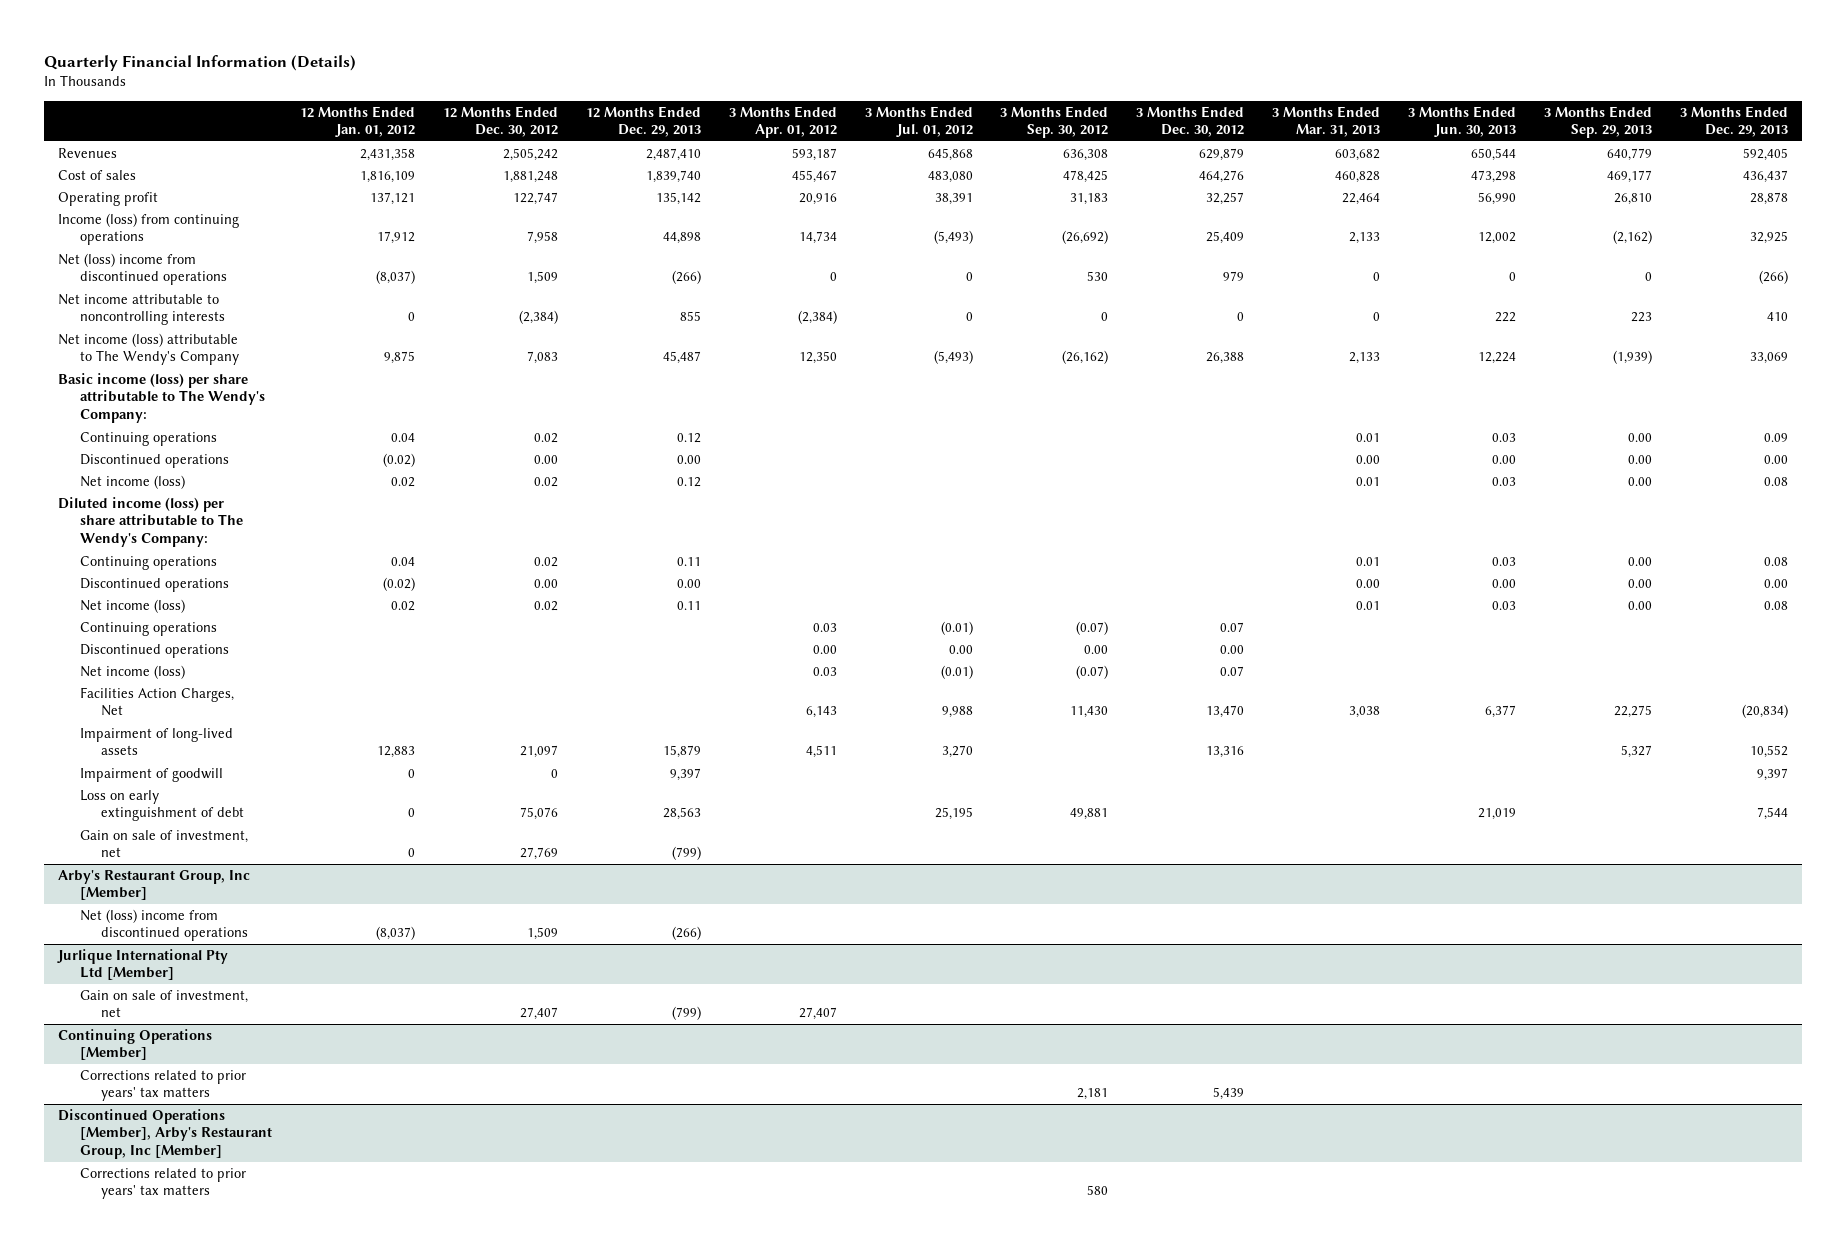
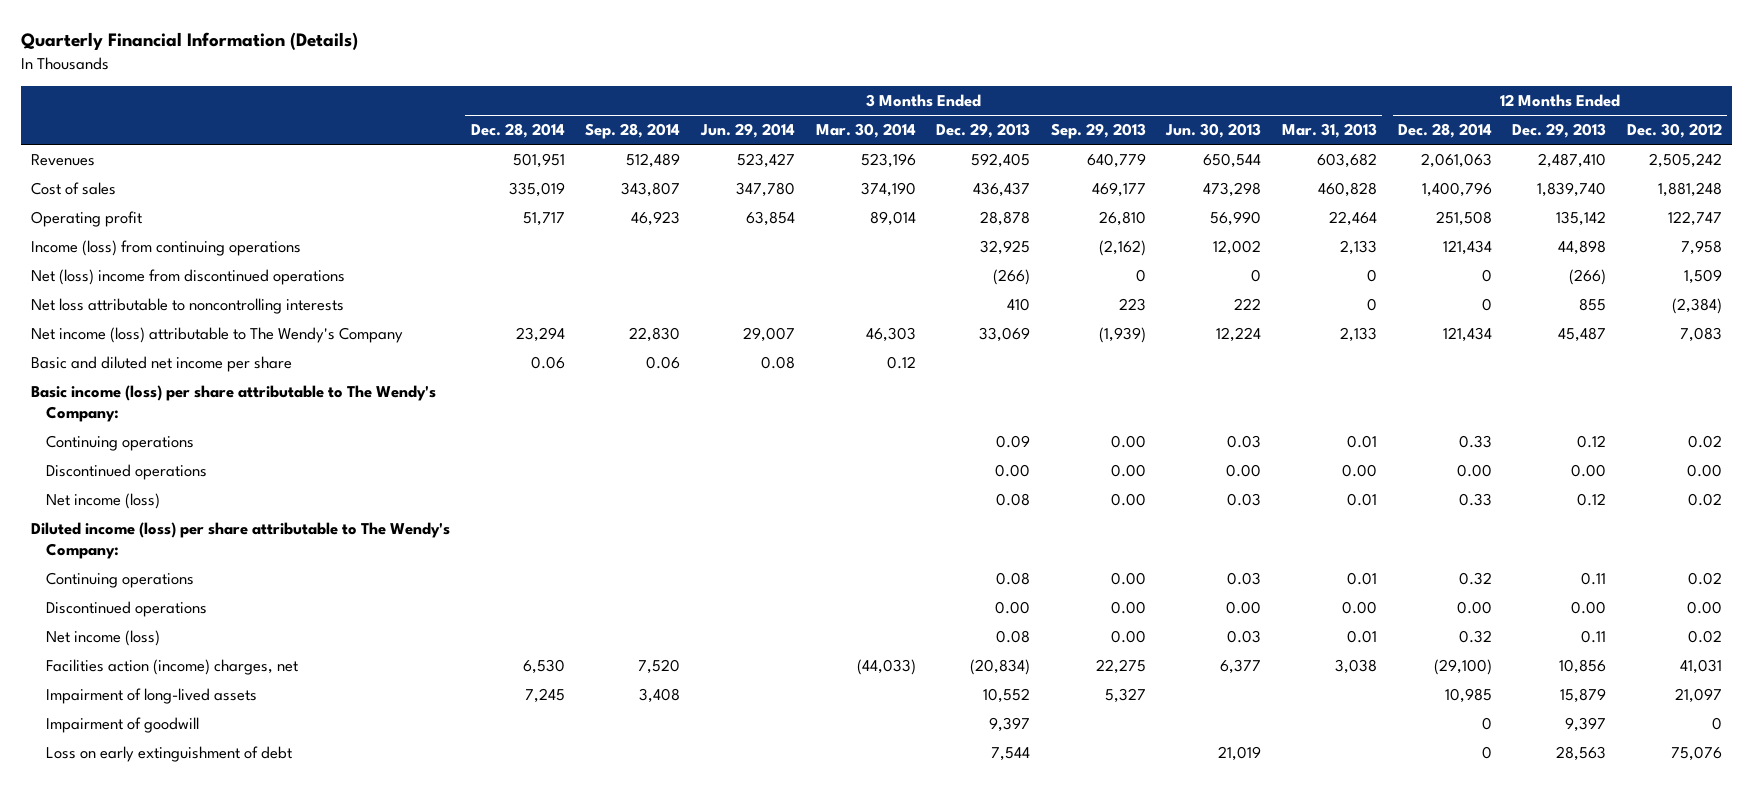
- | 12 Months Ended Jan. 01, 2012 | 12 Months Ended Dec. 30, 2012 | 12 Months Ended Dec. 29, 2013 | 3 Months Ended Apr. 01, 2012 | 3 Months Ended Jul. 01, 2012 | 3 Months Ended Sep. 30, 2012 | 3 Months Ended Dec. 30, 2012 | 3 Months Ended Mar. 31, 2013 | 3 Months Ended Jun. 30, 2013 | 3 Months Ended Sep. 29, 2013 | 3 Months Ended Dec. 29, 2013
+ | 3 Months Ended Dec. 28, 2014 | 3 Months Ended Sep. 28, 2014 | 3 Months Ended Jun. 29, 2014 | 3 Months Ended Mar. 30, 2014 | 3 Months Ended Dec. 29, 2013 | 3 Months Ended Sep. 29, 2013 | 3 Months Ended Jun. 30, 2013 | 3 Months Ended Mar. 31, 2013 | 12 Months Ended Dec. 28, 2014 | 12 Months Ended Dec. 29, 2013 | 12 Months Ended Dec. 30, 2012
- Net income attributable to noncontrolling interests | 0 | (2,384) | 855 | (2,384) | 0 | 0 | 0 | 0 | 222 | 223 | 410
+ Net loss attributable to noncontrolling interests | | | | | 410 | 223 | 222 | 0 | 0 | 855 | (2,384)
+ Basic and diluted net income per share | 0.06 | 0.06 | 0.08 | 0.12 | | | | | | |
- Continuing operations | | | | 0.03 | (0.01) | (0.07) | 0.07 | | | |
- Discontinued operations | | | | 0.00 | 0.00 | 0.00 | 0.00 | | | |
- Net income (loss) | | | | 0.03 | (0.01) | (0.07) | 0.07 | | | |
- Facilities Action Charges, Net | | | | 6,143 | 9,988 | 11,430 | 13,470 | 3,038 | 6,377 | 22,275 | (20,834)
+ Facilities action (income) charges, net | 6,530 | 7,520 | | (44,033) | (20,834) | 22,275 | 6,377 | 3,038 | (29,100) | 10,856 | 41,031
- Gain on sale of investment, net | 0 | 27,769 | (799) | | | | | | | |
- Arby's Restaurant Group, Inc [Member]
- Net (loss) income from discontinued operations | (8,037) | 1,509 | (266) | | | | | | | |
- Jurlique International Pty Ltd [Member]
- Gain on sale of investment, net | | 27,407 | (799) | 27,407 | | | | | | |
- Continuing Operations [Member]
- Corrections related to prior years' tax matters | | | | | | 2,181 | 5,439 | | | |
- Discontinued Operations [Member], Arby's Restaurant Group, Inc [Member]
- Corrections related to prior years' tax matters | | | | | | 580 | | | | |

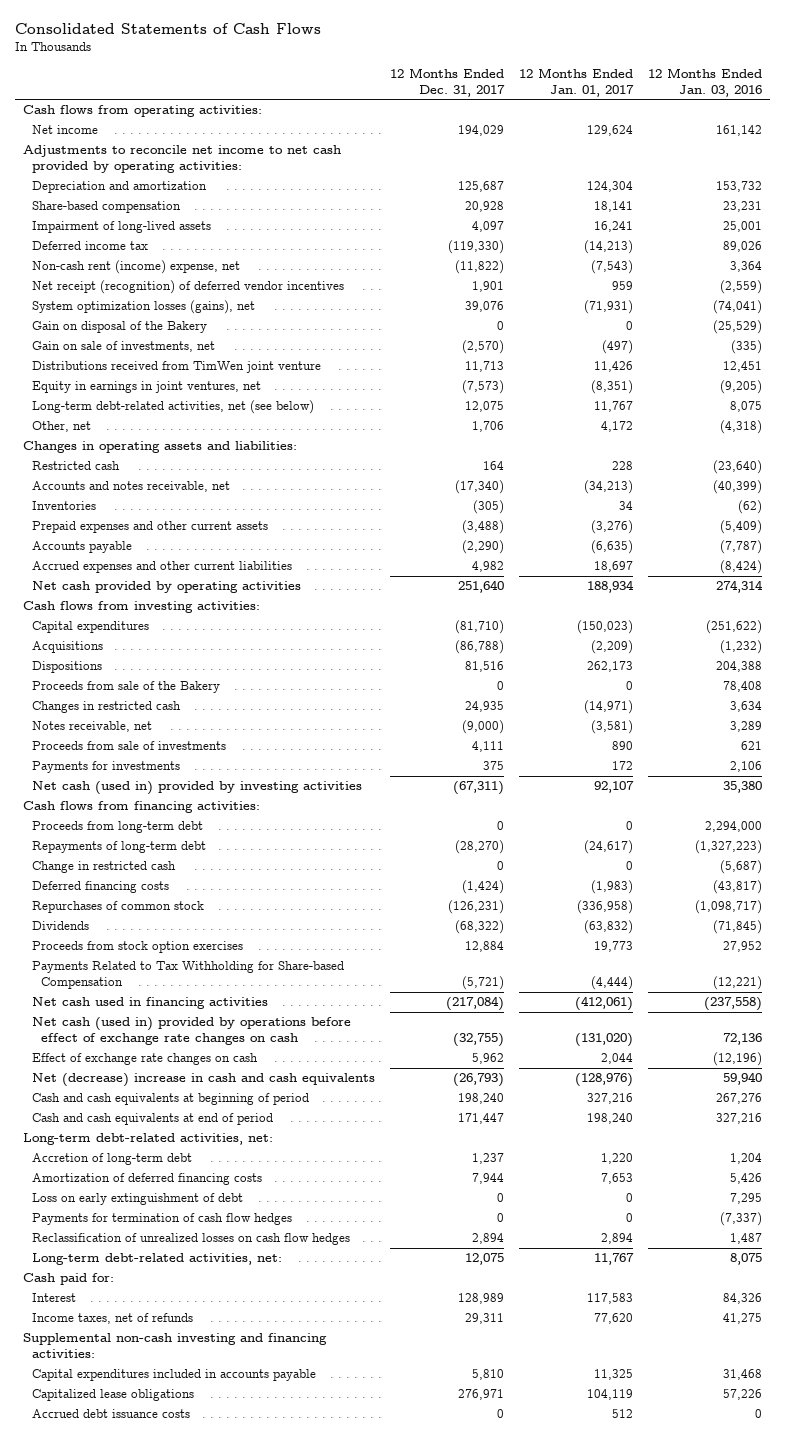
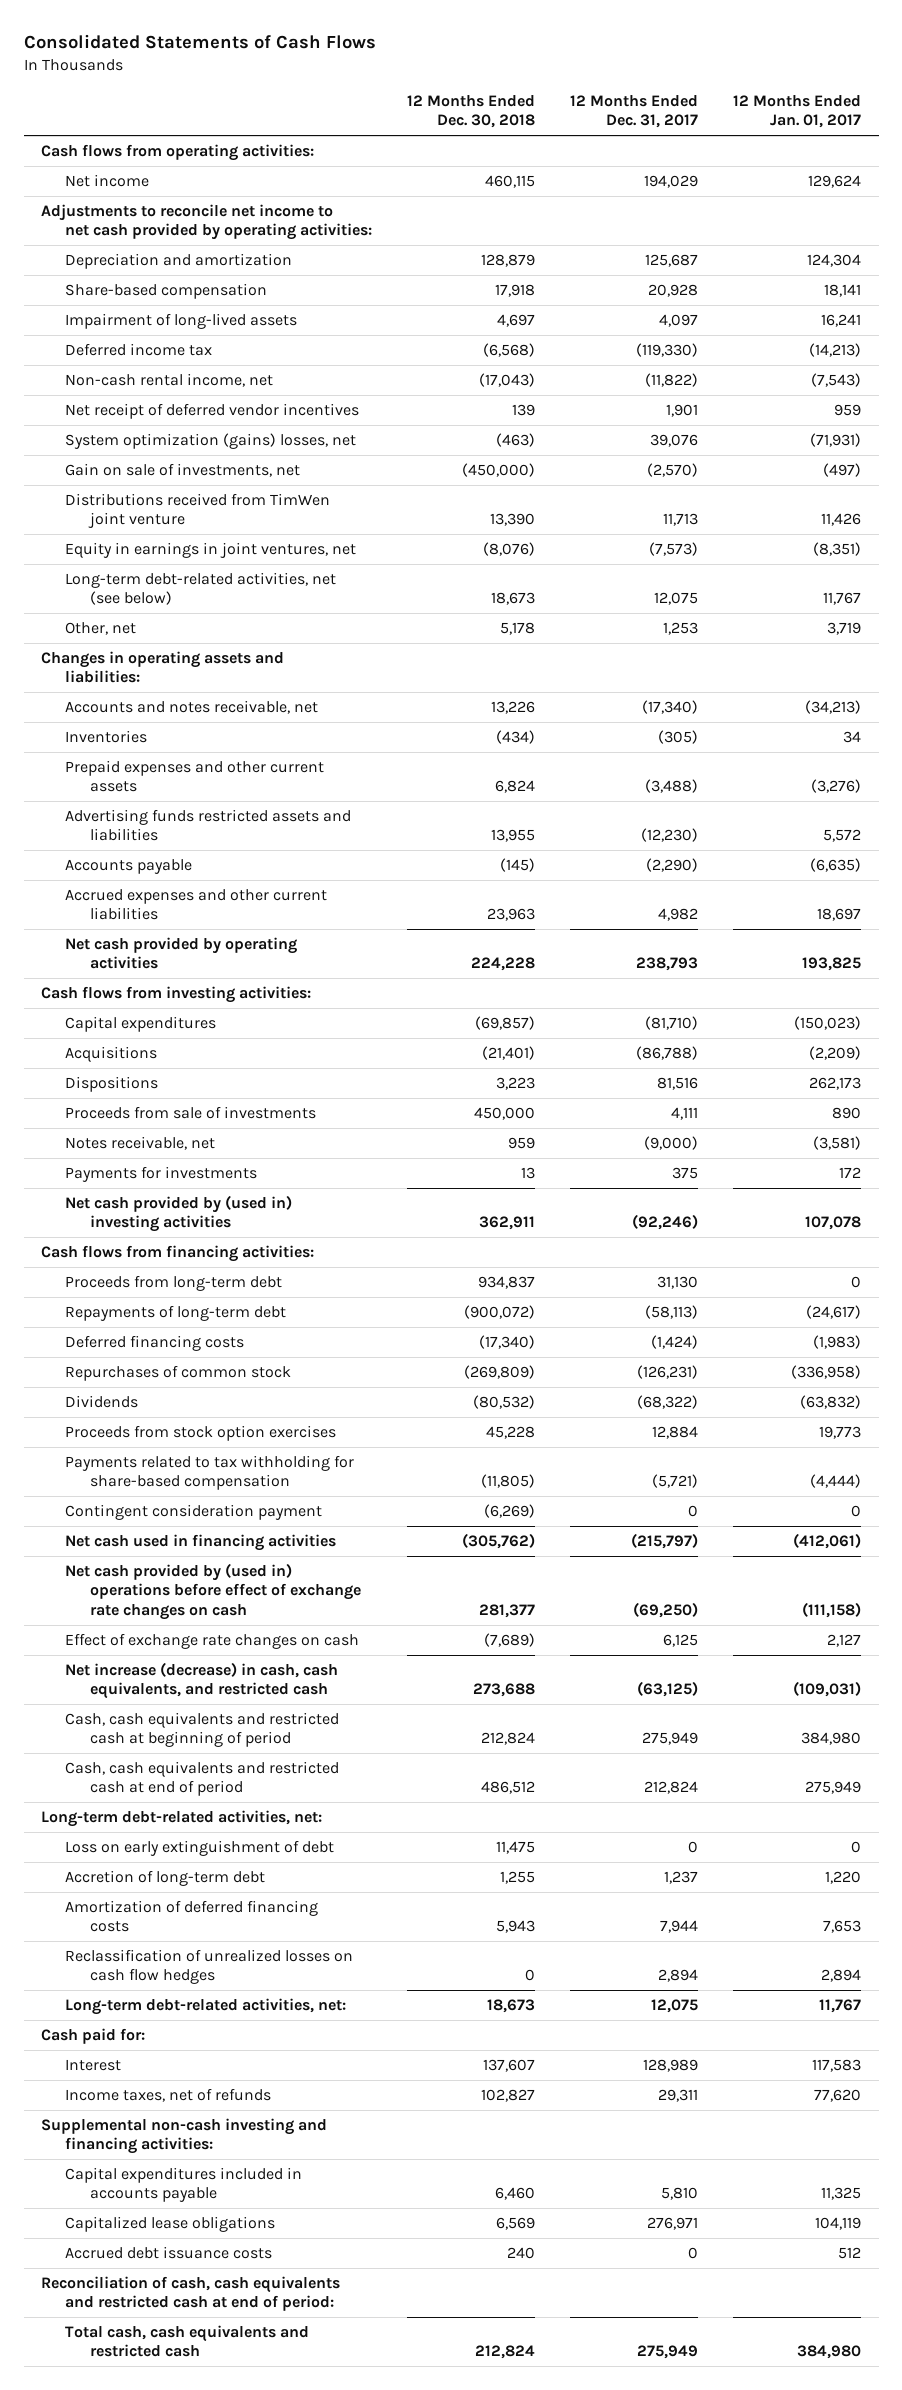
- | 12 Months Ended Dec. 31, 2017 | 12 Months Ended Jan. 01, 2017 | 12 Months Ended Jan. 03, 2016
+ | 12 Months Ended Dec. 30, 2018 | 12 Months Ended Dec. 31, 2017 | 12 Months Ended Jan. 01, 2017
- Non-cash rent (income) expense, net | (11,822) | (7,543) | 3,364
- Net receipt (recognition) of deferred vendor incentives | 1,901 | 959 | (2,559)
- System optimization losses (gains), net | 39,076 | (71,931) | (74,041)
- Gain on disposal of the Bakery | 0 | 0 | (25,529)
+ Non-cash rental income, net | (17,043) | (11,822) | (7,543)
+ Net receipt of deferred vendor incentives | 139 | 1,901 | 959
+ System optimization (gains) losses, net | (463) | 39,076 | (71,931)
- Other, net | 1,706 | 4,172 | (4,318)
+ Other, net | 5,178 | 1,253 | 3,719
- Restricted cash | 164 | 228 | (23,640)
+ Advertising funds restricted assets and liabilities | 13,955 | (12,230) | 5,572
- Net cash provided by operating activities | 251,640 | 188,934 | 274,314
+ Net cash provided by operating activities | 224,228 | 238,793 | 193,825
- Proceeds from sale of the Bakery | 0 | 0 | 78,408
- Changes in restricted cash | 24,935 | (14,971) | 3,634
moved down: Notes receivable, net | 959 | (9,000) | (3,581)
- Net cash (used in) provided by investing activities | (67,311) | 92,107 | 35,380
+ Net cash provided by (used in) investing activities | 362,911 | (92,246) | 107,078
- Proceeds from long-term debt | 0 | 0 | 2,294,000
- Repayments of long-term debt | (28,270) | (24,617) | (1,327,223)
- Change in restricted cash | 0 | 0 | (5,687)
+ Proceeds from long-term debt | 934,837 | 31,130 | 0
+ Repayments of long-term debt | (900,072) | (58,113) | (24,617)
- Payments Related to Tax Withholding for Share-based Compensation | (5,721) | (4,444) | (12,221)
- Net cash used in financing activities | (217,084) | (412,061) | (237,558)
- Net cash (used in) provided by operations before effect of exchange rate changes on cash | (32,755) | (131,020) | 72,136
- Effect of exchange rate changes on cash | 5,962 | 2,044 | (12,196)
- Net (decrease) increase in cash and cash equivalents | (26,793) | (128,976) | 59,940
- Cash and cash equivalents at beginning of period | 198,240 | 327,216 | 267,276
- Cash and cash equivalents at end of period | 171,447 | 198,240 | 327,216
+ Payments related to tax withholding for share-based compensation | (11,805) | (5,721) | (4,444)
+ Contingent consideration payment | (6,269) | 0 | 0
+ Net cash used in financing activities | (305,762) | (215,797) | (412,061)
+ Net cash provided by (used in) operations before effect of exchange rate changes on cash | 281,377 | (69,250) | (111,158)
+ Effect of exchange rate changes on cash | (7,689) | 6,125 | 2,127
+ Net increase (decrease) in cash, cash equivalents, and restricted cash | 273,688 | (63,125) | (109,031)
+ Cash, cash equivalents and restricted cash at beginning of period | 212,824 | 275,949 | 384,980
+ Cash, cash equivalents and restricted cash at end of period | 486,512 | 212,824 | 275,949
moved up: Loss on early extinguishment of debt | 11,475 | 0 | 0
- Payments for termination of cash flow hedges | 0 | 0 | (7,337)
+ Reconciliation of cash, cash equivalents and restricted cash at end of period:
+ Total cash, cash equivalents and restricted cash | 212,824 | 275,949 | 384,980

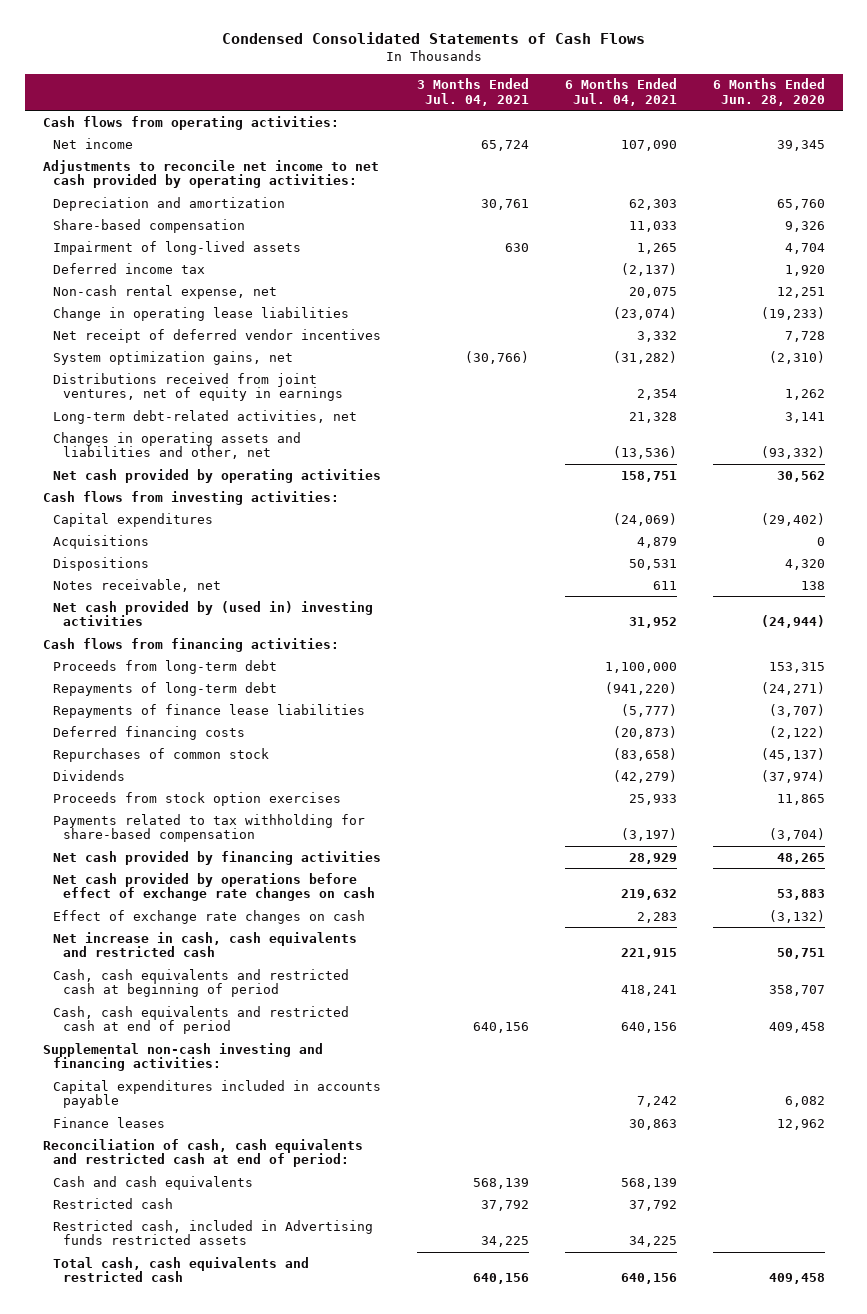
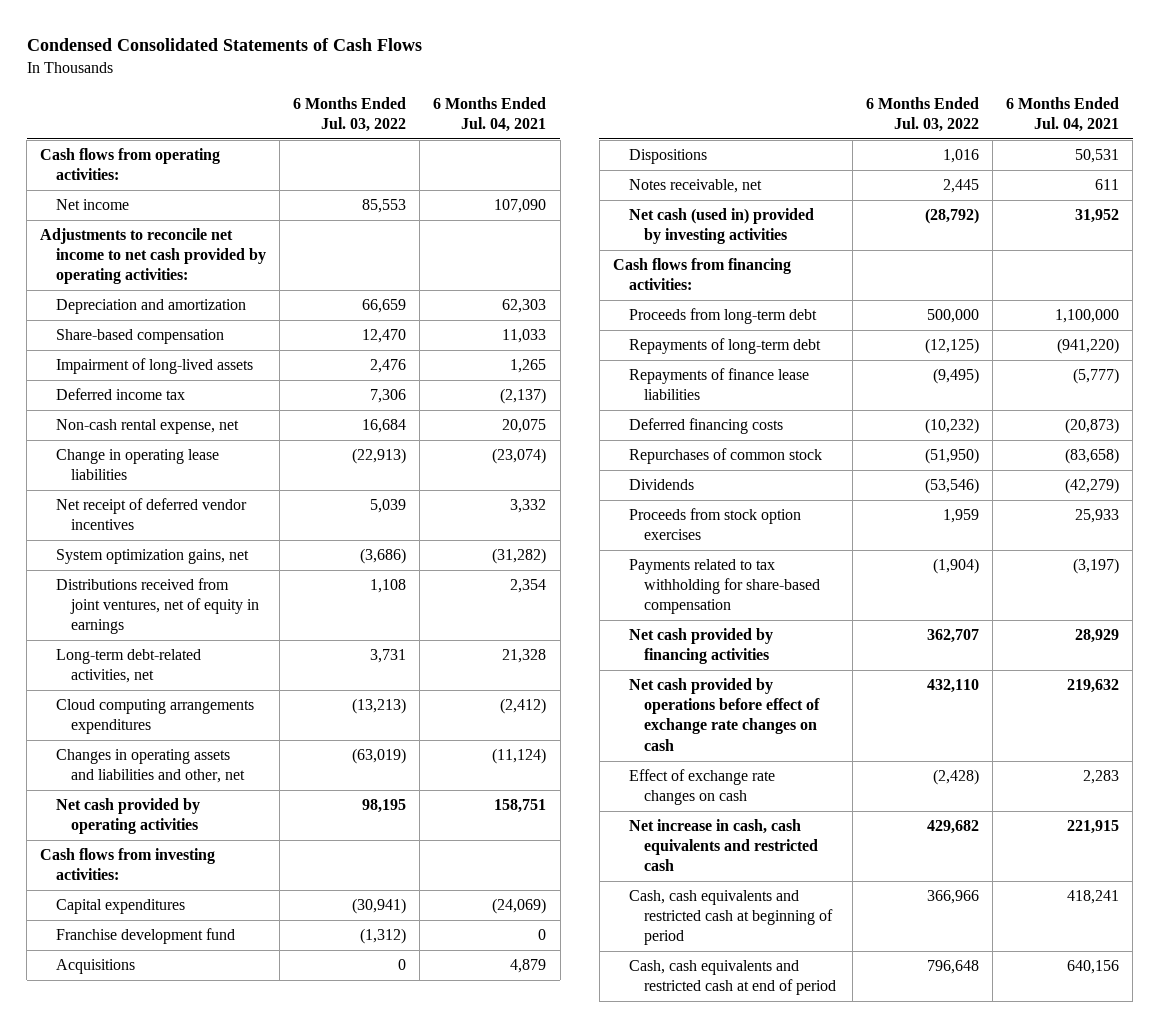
- | 3 Months Ended Jul. 04, 2021 | 6 Months Ended Jul. 04, 2021 | 6 Months Ended Jun. 28, 2020
+ | 6 Months Ended Jul. 03, 2022 | 6 Months Ended Jul. 04, 2021
- Changes in operating assets and liabilities and other, net | | (13,536) | (93,332)
+ Cloud computing arrangements expenditures | (13,213) | (2,412)
+ Changes in operating assets and liabilities and other, net | (63,019) | (11,124)
+ Franchise development fund | (1,312) | 0
- Net cash provided by (used in) investing activities | | 31,952 | (24,944)
+ Net cash (used in) provided by investing activities | (28,792) | 31,952
- Supplemental non-cash investing and financing activities:
- Capital expenditures included in accounts payable | | 7,242 | 6,082
- Finance leases | | 30,863 | 12,962
- Reconciliation of cash, cash equivalents and restricted cash at end of period:
- Cash and cash equivalents | 568,139 | 568,139 |
- Restricted cash | 37,792 | 37,792 |
- Restricted cash, included in Advertising funds restricted assets | 34,225 | 34,225 |
- Total cash, cash equivalents and restricted cash | 640,156 | 640,156 | 409,458

